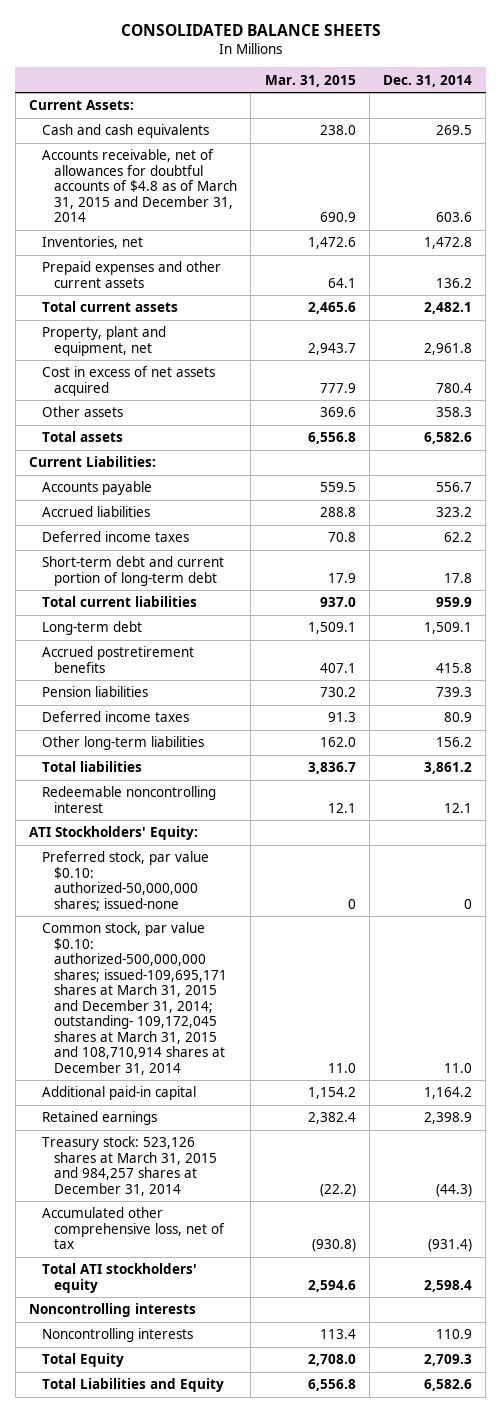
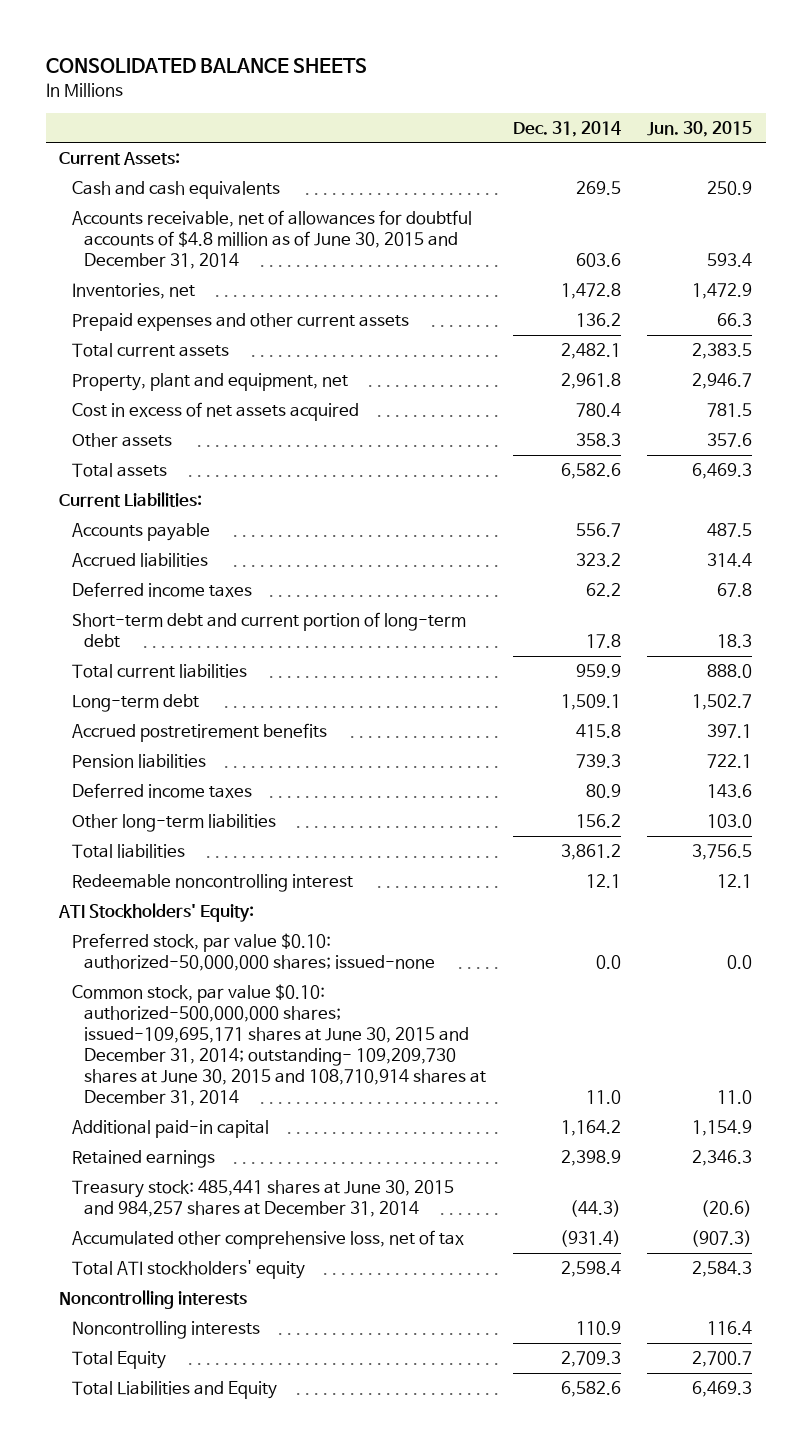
- | Mar. 31, 2015 | Dec. 31, 2014
+ | Dec. 31, 2014 | Jun. 30, 2015
- Accounts receivable, net of allowances for doubtful accounts of $4.8 as of March 31, 2015 and December 31, 2014 | 690.9 | 603.6
+ Accounts receivable, net of allowances for doubtful accounts of $4.8 million as of June 30, 2015 and December 31, 2014 | 603.6 | 593.4
- Preferred stock, par value $0.10: authorized-50,000,000 shares; issued-none | 0 | 0
- Common stock, par value $0.10: authorized-500,000,000 shares; issued-109,695,171 shares at March 31, 2015 and December 31, 2014; outstanding- 109,172,045 shares at March 31, 2015 and 108,710,914 shares at December 31, 2014 | 11.0 | 11.0
+ Preferred stock, par value $0.10: authorized-50,000,000 shares; issued-none | 0.0 | 0.0
+ Common stock, par value $0.10: authorized-500,000,000 shares; issued-109,695,171 shares at June 30, 2015 and December 31, 2014; outstanding- 109,209,730 shares at June 30, 2015 and 108,710,914 shares at December 31, 2014 | 11.0 | 11.0
- Treasury stock: 523,126 shares at March 31, 2015 and 984,257 shares at December 31, 2014 | (22.2) | (44.3)
+ Treasury stock: 485,441 shares at June 30, 2015 and 984,257 shares at December 31, 2014 | (44.3) | (20.6)

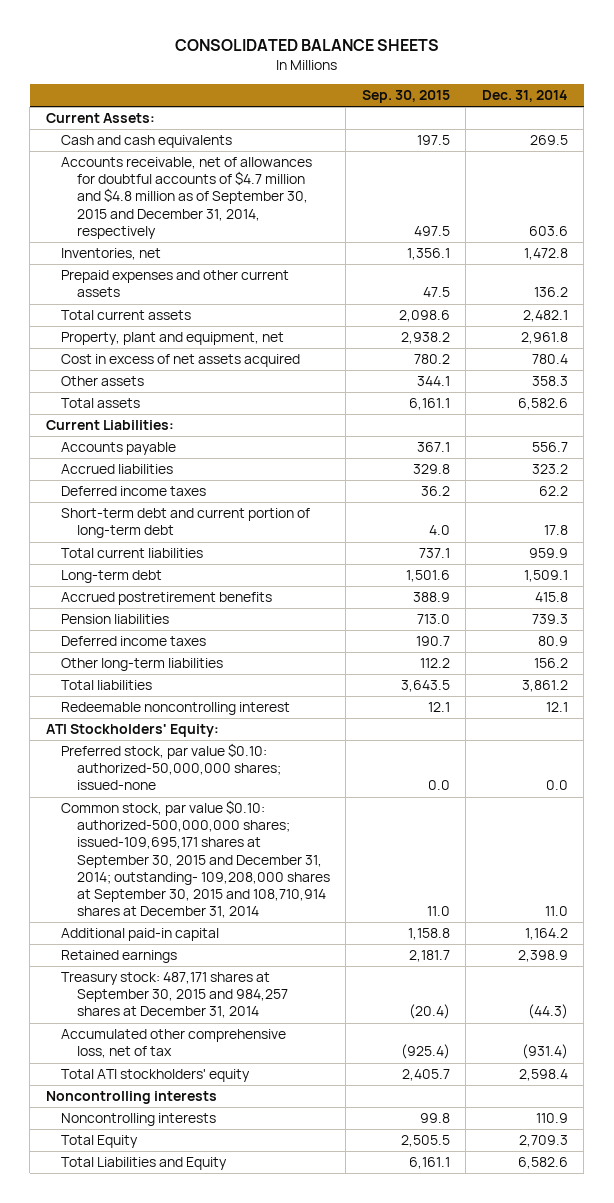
- | Dec. 31, 2014 | Jun. 30, 2015
+ | Sep. 30, 2015 | Dec. 31, 2014
- Accounts receivable, net of allowances for doubtful accounts of $4.8 million as of June 30, 2015 and December 31, 2014 | 603.6 | 593.4
+ Accounts receivable, net of allowances for doubtful accounts of $4.7 million and $4.8 million as of September 30, 2015 and December 31, 2014, respectively | 497.5 | 603.6
- Common stock, par value $0.10: authorized-500,000,000 shares; issued-109,695,171 shares at June 30, 2015 and December 31, 2014; outstanding- 109,209,730 shares at June 30, 2015 and 108,710,914 shares at December 31, 2014 | 11.0 | 11.0
+ Common stock, par value $0.10: authorized-500,000,000 shares; issued-109,695,171 shares at September 30, 2015 and December 31, 2014; outstanding- 109,208,000 shares at September 30, 2015 and 108,710,914 shares at December 31, 2014 | 11.0 | 11.0
- Treasury stock: 485,441 shares at June 30, 2015 and 984,257 shares at December 31, 2014 | (44.3) | (20.6)
+ Treasury stock: 487,171 shares at September 30, 2015 and 984,257 shares at December 31, 2014 | (20.4) | (44.3)

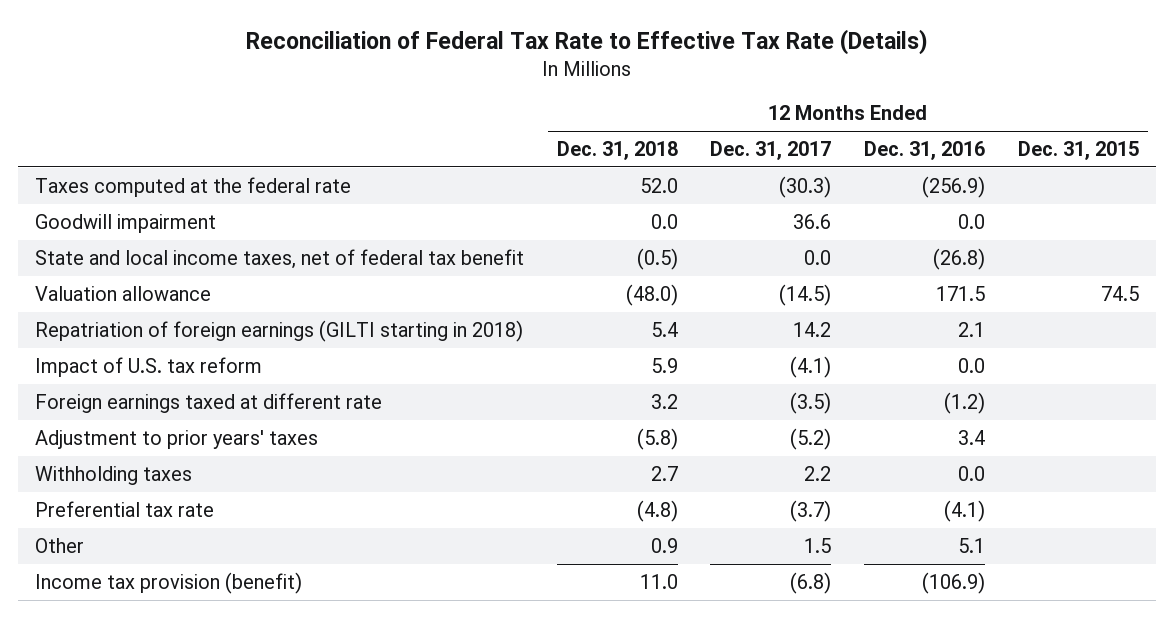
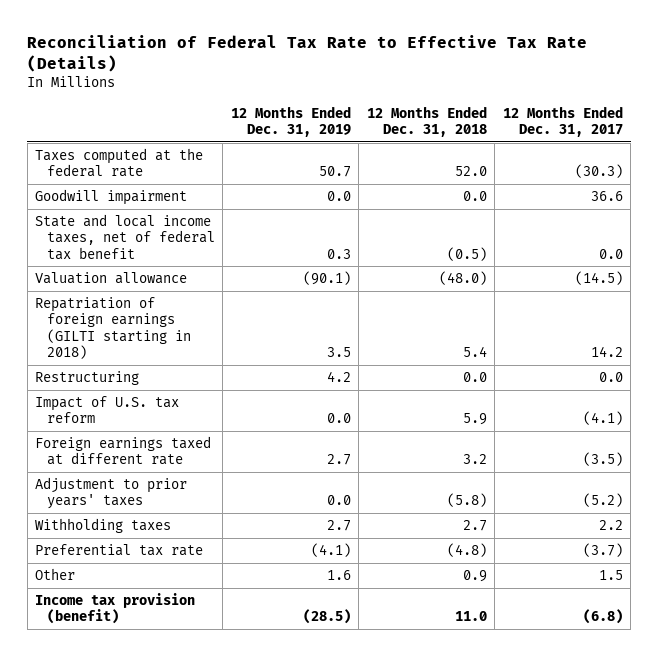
- | 12 Months Ended Dec. 31, 2018 | 12 Months Ended Dec. 31, 2017 | 12 Months Ended Dec. 31, 2016 | 12 Months Ended Dec. 31, 2015
+ | 12 Months Ended Dec. 31, 2019 | 12 Months Ended Dec. 31, 2018 | 12 Months Ended Dec. 31, 2017
+ Restructuring | 4.2 | 0.0 | 0.0

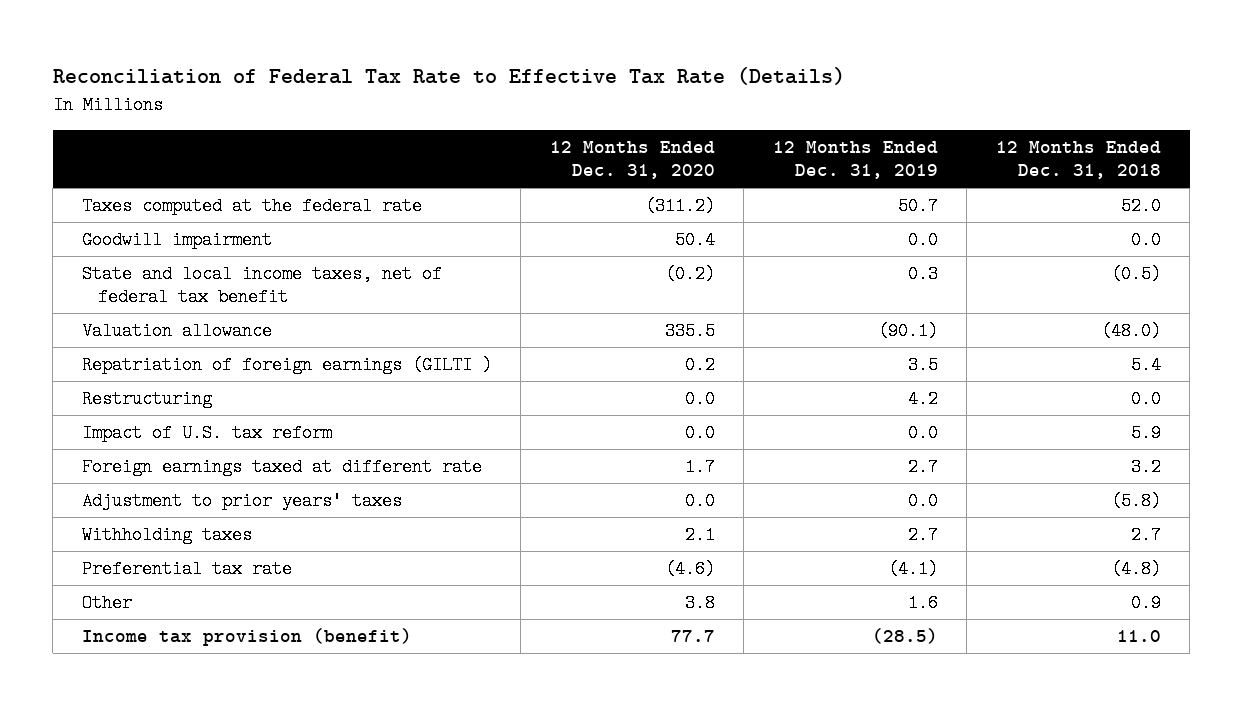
- | 12 Months Ended Dec. 31, 2019 | 12 Months Ended Dec. 31, 2018 | 12 Months Ended Dec. 31, 2017
+ | 12 Months Ended Dec. 31, 2020 | 12 Months Ended Dec. 31, 2019 | 12 Months Ended Dec. 31, 2018
- Repatriation of foreign earnings (GILTI starting in 2018) | 3.5 | 5.4 | 14.2
+ Repatriation of foreign earnings (GILTI ) | 0.2 | 3.5 | 5.4

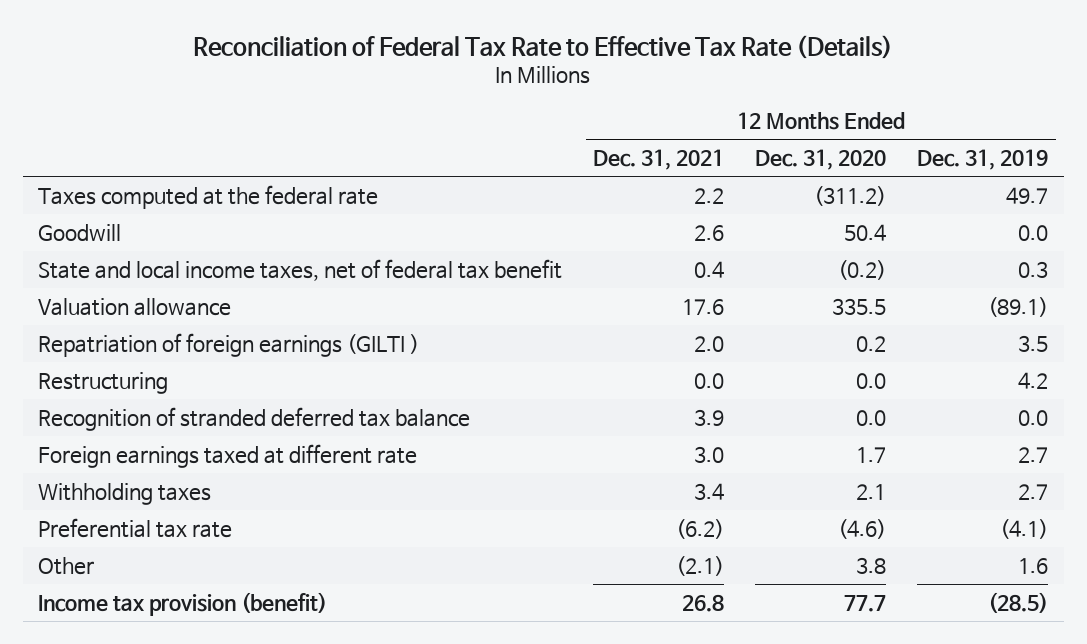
- | 12 Months Ended Dec. 31, 2020 | 12 Months Ended Dec. 31, 2019 | 12 Months Ended Dec. 31, 2018
+ | 12 Months Ended Dec. 31, 2021 | 12 Months Ended Dec. 31, 2020 | 12 Months Ended Dec. 31, 2019
- Taxes computed at the federal rate | (311.2) | 50.7 | 52.0
- Goodwill impairment | 50.4 | 0.0 | 0.0
+ Taxes computed at the federal rate | 2.2 | (311.2) | 49.7
+ Goodwill | 2.6 | 50.4 | 0.0
- Valuation allowance | 335.5 | (90.1) | (48.0)
+ Valuation allowance | 17.6 | 335.5 | (89.1)
- Impact of U.S. tax reform | 0.0 | 0.0 | 5.9
+ Recognition of stranded deferred tax balance | 3.9 | 0.0 | 0.0
- Adjustment to prior years' taxes | 0.0 | 0.0 | (5.8)

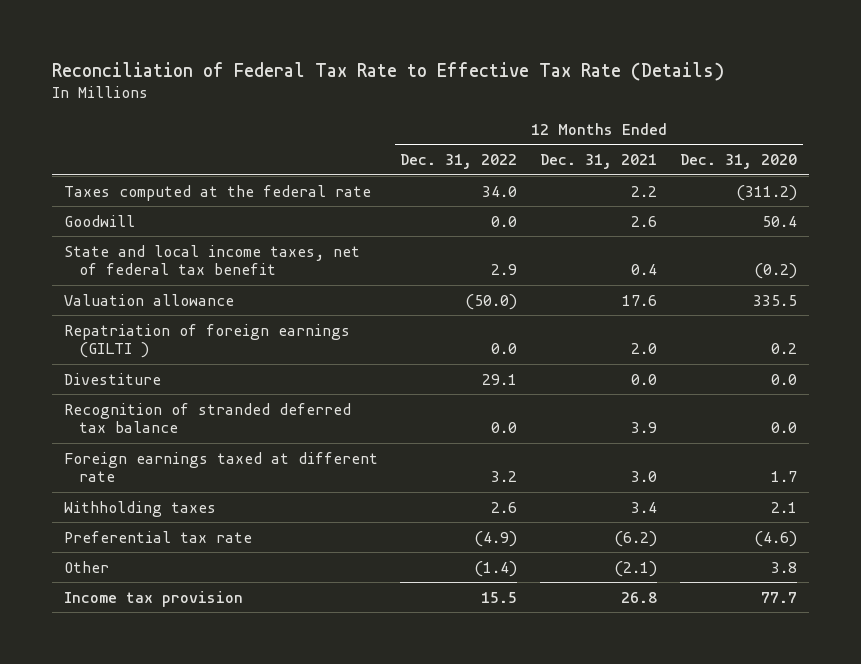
- | 12 Months Ended Dec. 31, 2021 | 12 Months Ended Dec. 31, 2020 | 12 Months Ended Dec. 31, 2019
+ | 12 Months Ended Dec. 31, 2022 | 12 Months Ended Dec. 31, 2021 | 12 Months Ended Dec. 31, 2020
- Restructuring | 0.0 | 0.0 | 4.2
+ Divestiture | 29.1 | 0.0 | 0.0
- Income tax provision (benefit) | 26.8 | 77.7 | (28.5)
+ Income tax provision | 15.5 | 26.8 | 77.7

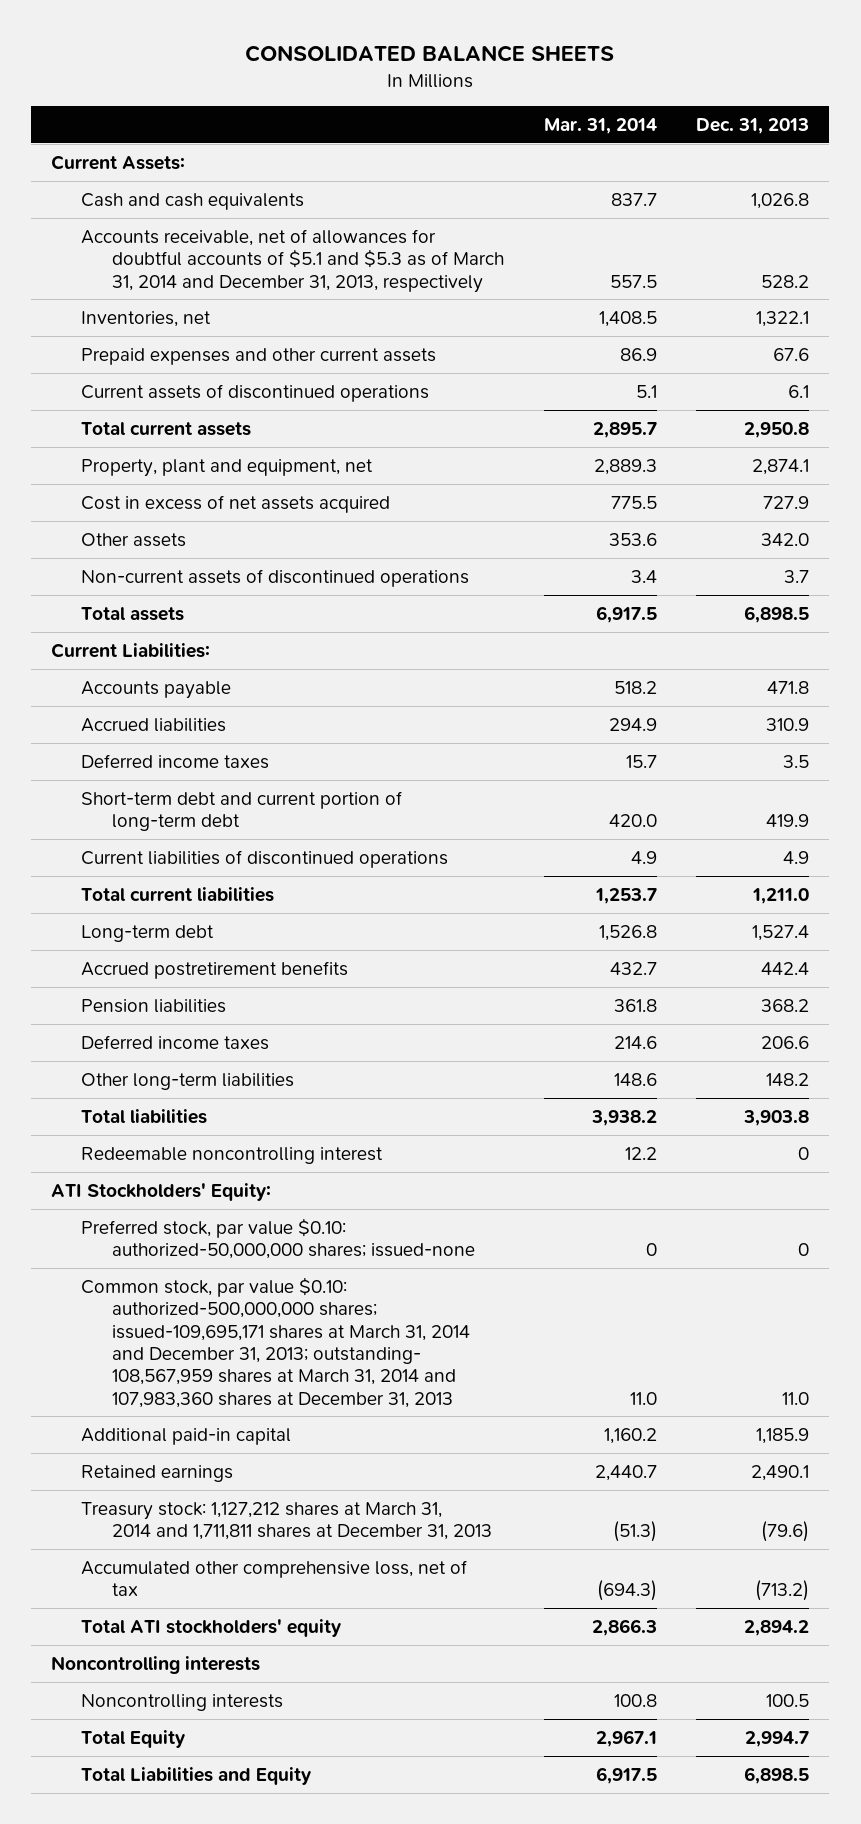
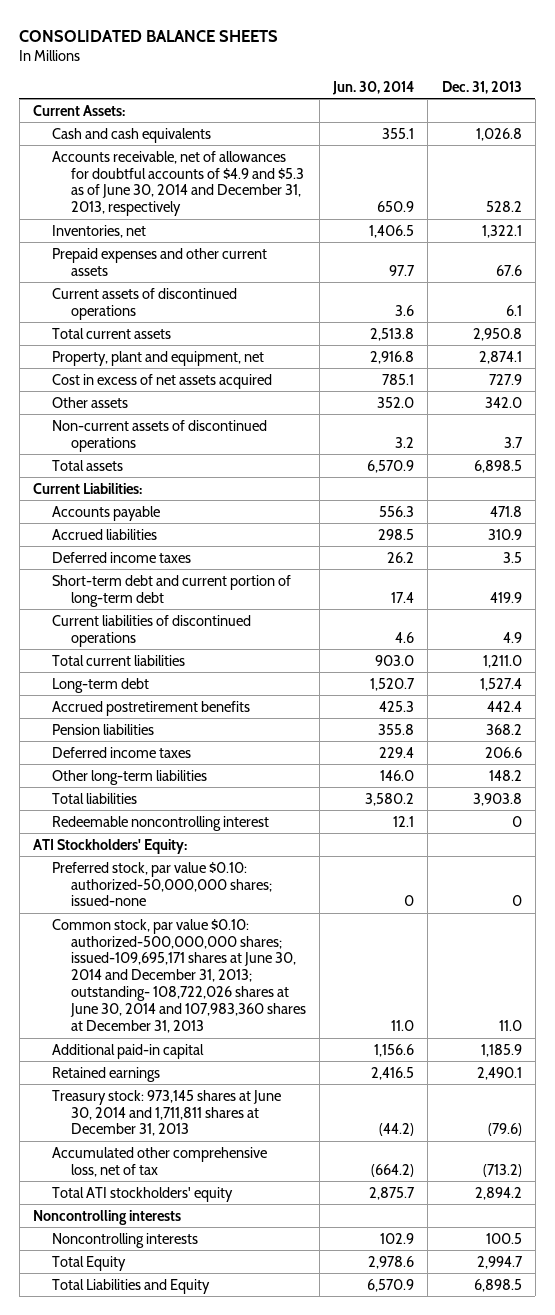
- | Mar. 31, 2014 | Dec. 31, 2013
+ | Jun. 30, 2014 | Dec. 31, 2013
- Accounts receivable, net of allowances for doubtful accounts of $5.1 and $5.3 as of March 31, 2014 and December 31, 2013, respectively | 557.5 | 528.2
+ Accounts receivable, net of allowances for doubtful accounts of $4.9 and $5.3 as of June 30, 2014 and December 31, 2013, respectively | 650.9 | 528.2
- Common stock, par value $0.10: authorized-500,000,000 shares; issued-109,695,171 shares at March 31, 2014 and December 31, 2013; outstanding- 108,567,959 shares at March 31, 2014 and 107,983,360 shares at December 31, 2013 | 11.0 | 11.0
+ Common stock, par value $0.10: authorized-500,000,000 shares; issued-109,695,171 shares at June 30, 2014 and December 31, 2013; outstanding- 108,722,026 shares at June 30, 2014 and 107,983,360 shares at December 31, 2013 | 11.0 | 11.0
- Treasury stock: 1,127,212 shares at March 31, 2014 and 1,711,811 shares at December 31, 2013 | (51.3) | (79.6)
+ Treasury stock: 973,145 shares at June 30, 2014 and 1,711,811 shares at December 31, 2013 | (44.2) | (79.6)

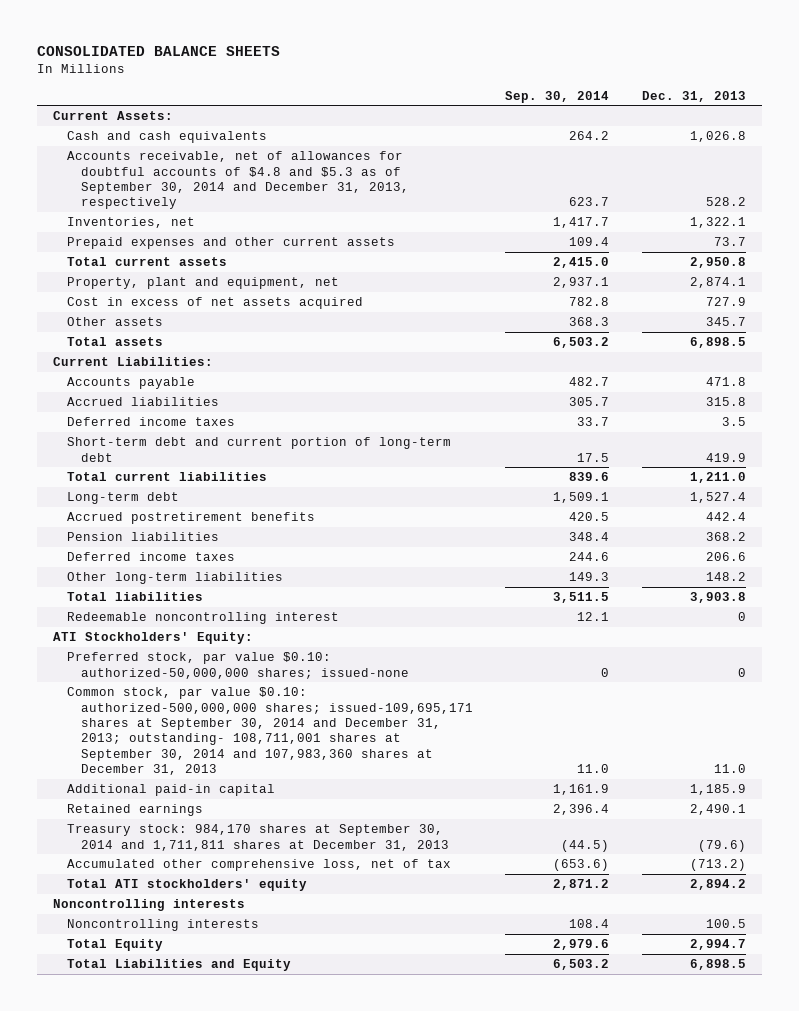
- | Jun. 30, 2014 | Dec. 31, 2013
+ | Sep. 30, 2014 | Dec. 31, 2013
- Accounts receivable, net of allowances for doubtful accounts of $4.9 and $5.3 as of June 30, 2014 and December 31, 2013, respectively | 650.9 | 528.2
+ Accounts receivable, net of allowances for doubtful accounts of $4.8 and $5.3 as of September 30, 2014 and December 31, 2013, respectively | 623.7 | 528.2
- Prepaid expenses and other current assets | 97.7 | 67.6
- Current assets of discontinued operations | 3.6 | 6.1
+ Prepaid expenses and other current assets | 109.4 | 73.7
- Other assets | 352.0 | 342.0
- Non-current assets of discontinued operations | 3.2 | 3.7
+ Other assets | 368.3 | 345.7
- Accrued liabilities | 298.5 | 310.9
+ Accrued liabilities | 305.7 | 315.8
- Current liabilities of discontinued operations | 4.6 | 4.9
- Common stock, par value $0.10: authorized-500,000,000 shares; issued-109,695,171 shares at June 30, 2014 and December 31, 2013; outstanding- 108,722,026 shares at June 30, 2014 and 107,983,360 shares at December 31, 2013 | 11.0 | 11.0
+ Common stock, par value $0.10: authorized-500,000,000 shares; issued-109,695,171 shares at September 30, 2014 and December 31, 2013; outstanding- 108,711,001 shares at September 30, 2014 and 107,983,360 shares at December 31, 2013 | 11.0 | 11.0
- Treasury stock: 973,145 shares at June 30, 2014 and 1,711,811 shares at December 31, 2013 | (44.2) | (79.6)
+ Treasury stock: 984,170 shares at September 30, 2014 and 1,711,811 shares at December 31, 2013 | (44.5) | (79.6)

